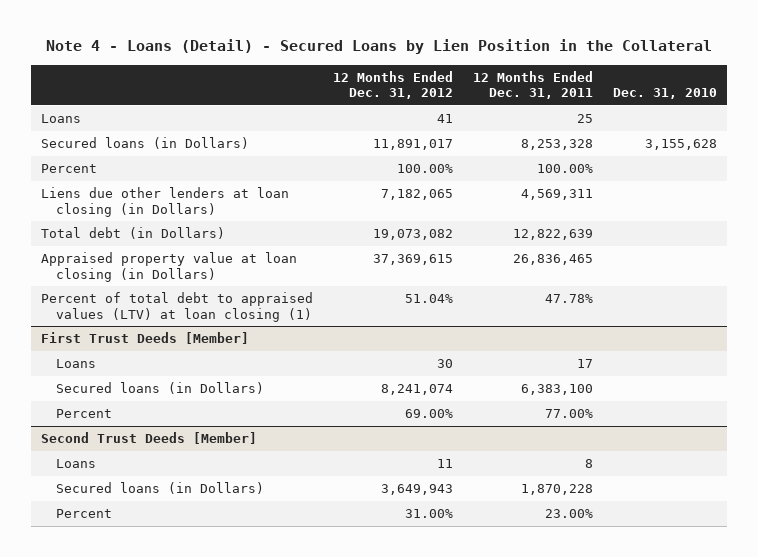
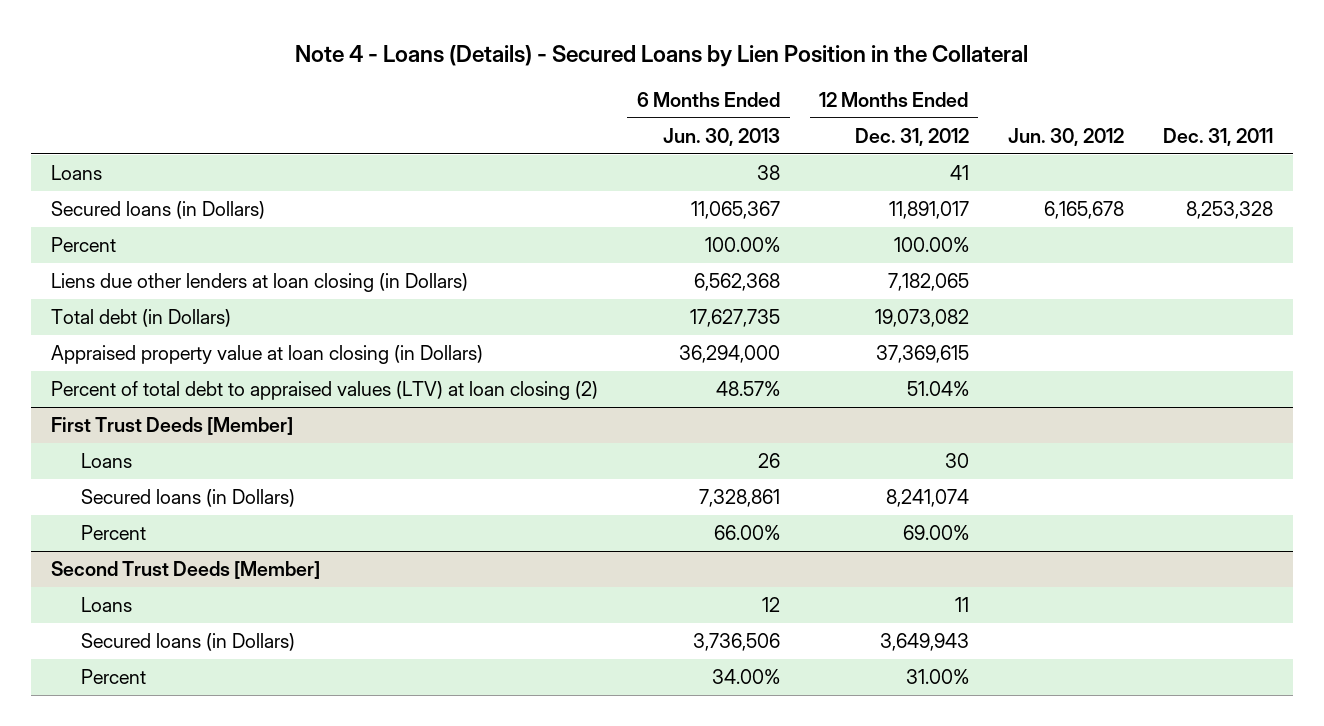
- Note 4 - Loans (Detail) - Secured Loans by Lien Position in the Collateral
+ Note 4 - Loans (Details) - Secured Loans by Lien Position in the Collateral
- | 12 Months Ended Dec. 31, 2012 | 12 Months Ended Dec. 31, 2011 | Dec. 31, 2010
+ | 6 Months Ended Jun. 30, 2013 | 12 Months Ended Dec. 31, 2012 | Jun. 30, 2012 | Dec. 31, 2011
- Percent of total debt to appraised values (LTV) at loan closing (1) | 51.04% | 47.78% |
+ Percent of total debt to appraised values (LTV) at loan closing (2) | 48.57% | 51.04% | |

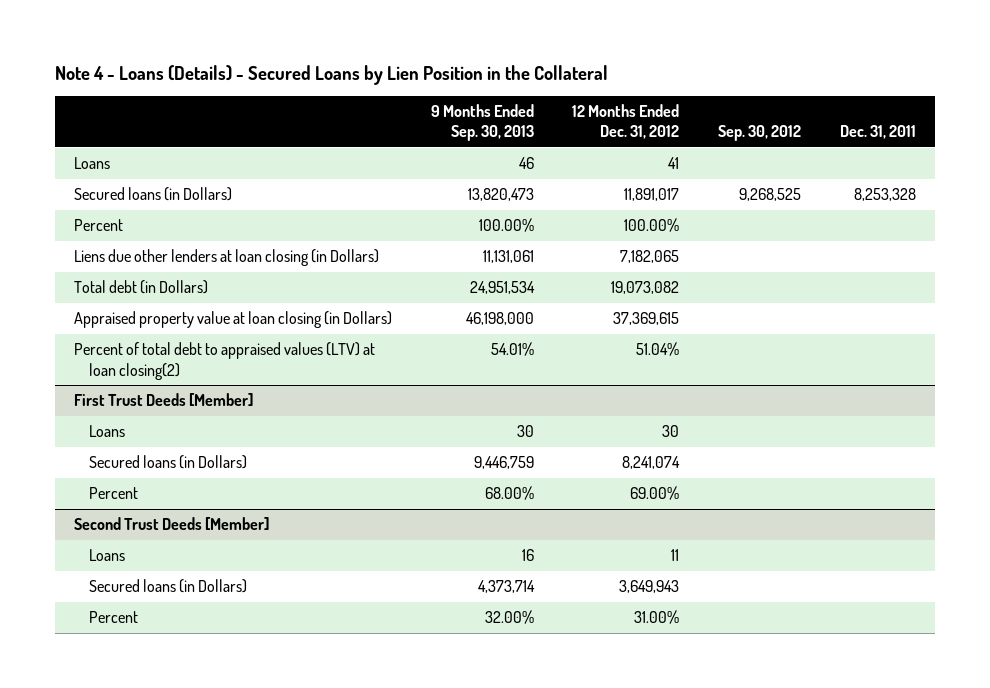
- | 6 Months Ended Jun. 30, 2013 | 12 Months Ended Dec. 31, 2012 | Jun. 30, 2012 | Dec. 31, 2011
+ | 9 Months Ended Sep. 30, 2013 | 12 Months Ended Dec. 31, 2012 | Sep. 30, 2012 | Dec. 31, 2011
- Percent of total debt to appraised values (LTV) at loan closing (2) | 48.57% | 51.04% | |
+ Percent of total debt to appraised values (LTV) at loan closing(2) | 54.01% | 51.04% | |

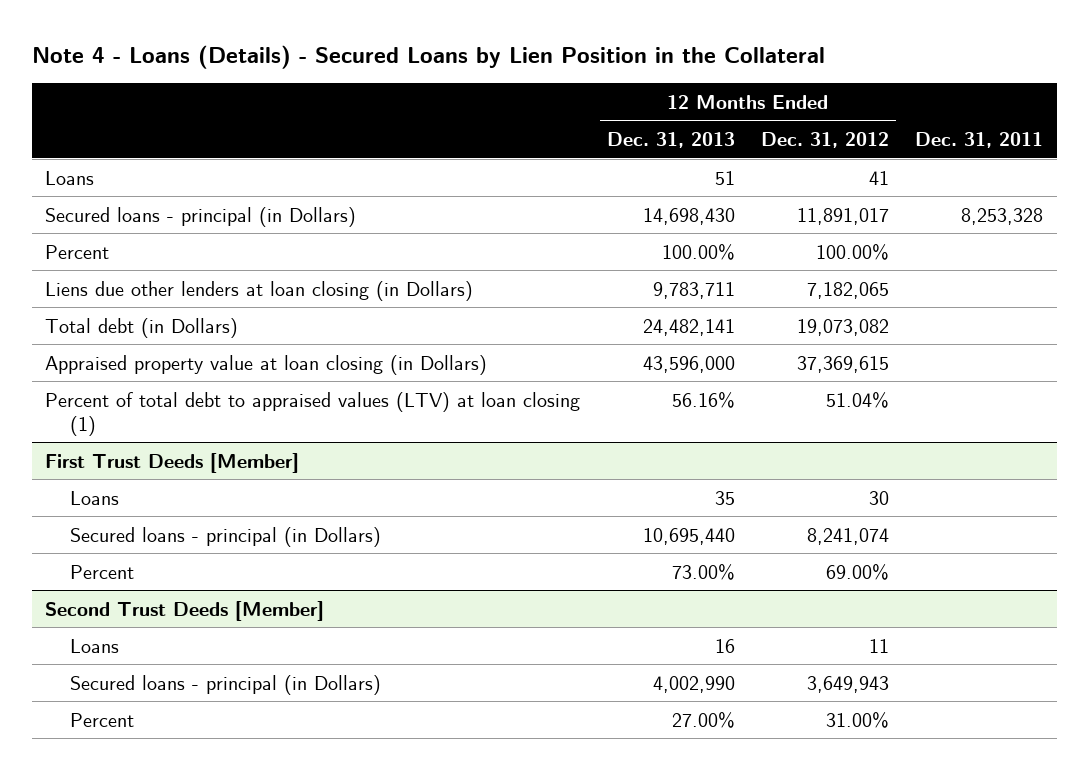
- | 9 Months Ended Sep. 30, 2013 | 12 Months Ended Dec. 31, 2012 | Sep. 30, 2012 | Dec. 31, 2011
+ | 12 Months Ended Dec. 31, 2013 | 12 Months Ended Dec. 31, 2012 | Dec. 31, 2011
- Secured loans (in Dollars) | 13,820,473 | 11,891,017 | 9,268,525 | 8,253,328
+ Secured loans - principal (in Dollars) | 14,698,430 | 11,891,017 | 8,253,328
- Percent of total debt to appraised values (LTV) at loan closing(2) | 54.01% | 51.04% | |
+ Percent of total debt to appraised values (LTV) at loan closing (1) | 56.16% | 51.04% |
@ First Trust Deeds [Member]
- Secured loans (in Dollars) | 9,446,759 | 8,241,074 | |
+ Secured loans - principal (in Dollars) | 10,695,440 | 8,241,074 |
@ Second Trust Deeds [Member]
- Secured loans (in Dollars) | 4,373,714 | 3,649,943 | |
+ Secured loans - principal (in Dollars) | 4,002,990 | 3,649,943 |

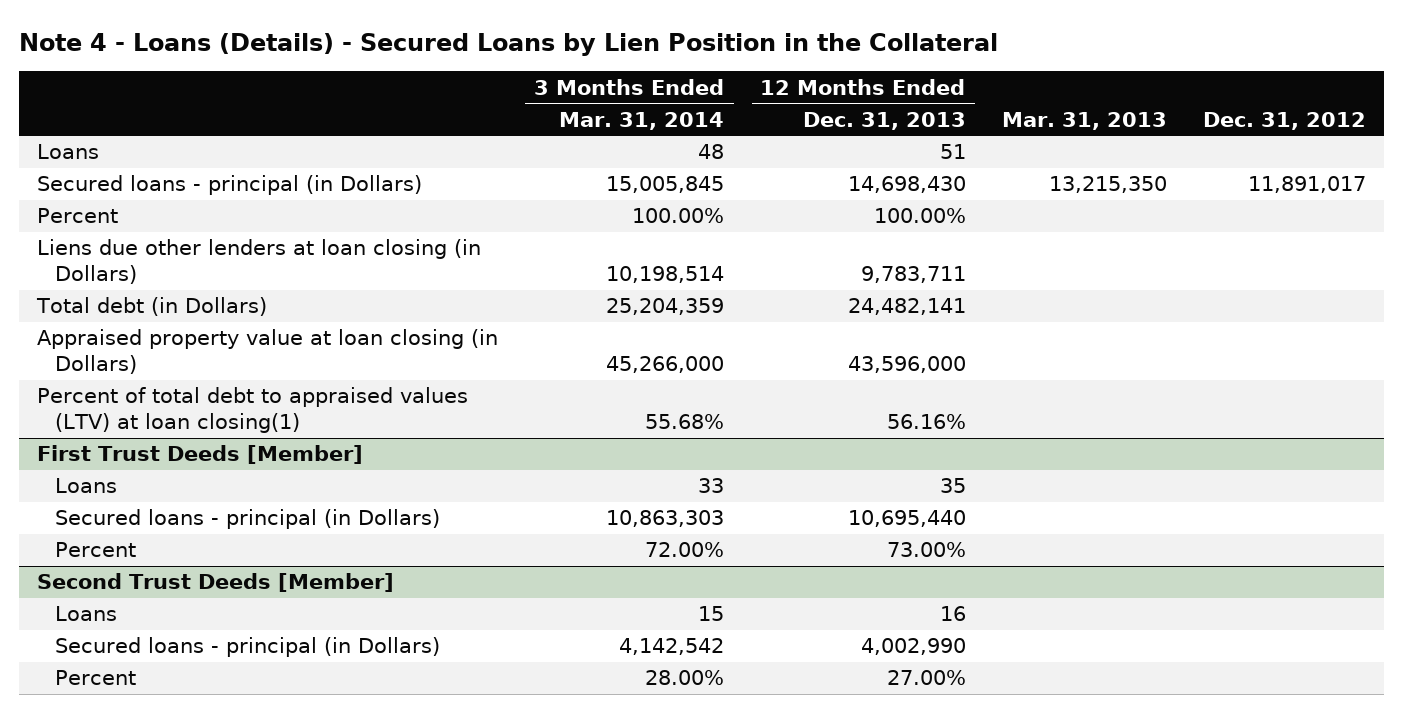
- | 12 Months Ended Dec. 31, 2013 | 12 Months Ended Dec. 31, 2012 | Dec. 31, 2011
+ | 3 Months Ended Mar. 31, 2014 | 12 Months Ended Dec. 31, 2013 | Mar. 31, 2013 | Dec. 31, 2012
- Percent of total debt to appraised values (LTV) at loan closing (1) | 56.16% | 51.04% |
+ Percent of total debt to appraised values (LTV) at loan closing(1) | 55.68% | 56.16% | |

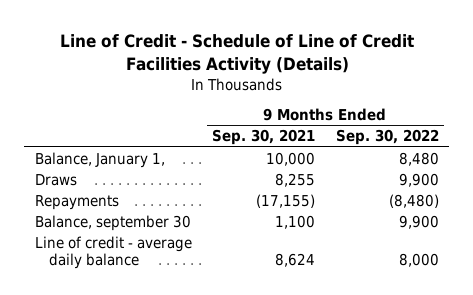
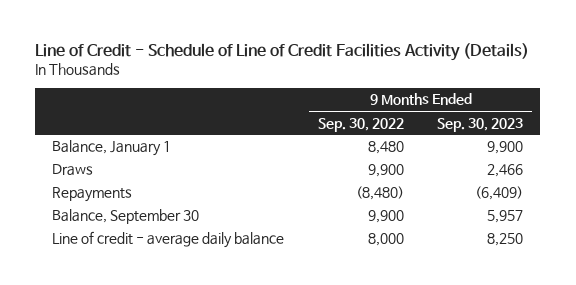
- | 9 Months Ended Sep. 30, 2021 | 9 Months Ended Sep. 30, 2022
+ | 9 Months Ended Sep. 30, 2022 | 9 Months Ended Sep. 30, 2023
- Balance, January 1, | 10,000 | 8,480
+ Balance, January 1 | 8,480 | 9,900
- Balance, september 30 | 1,100 | 9,900
+ Balance, September 30 | 9,900 | 5,957

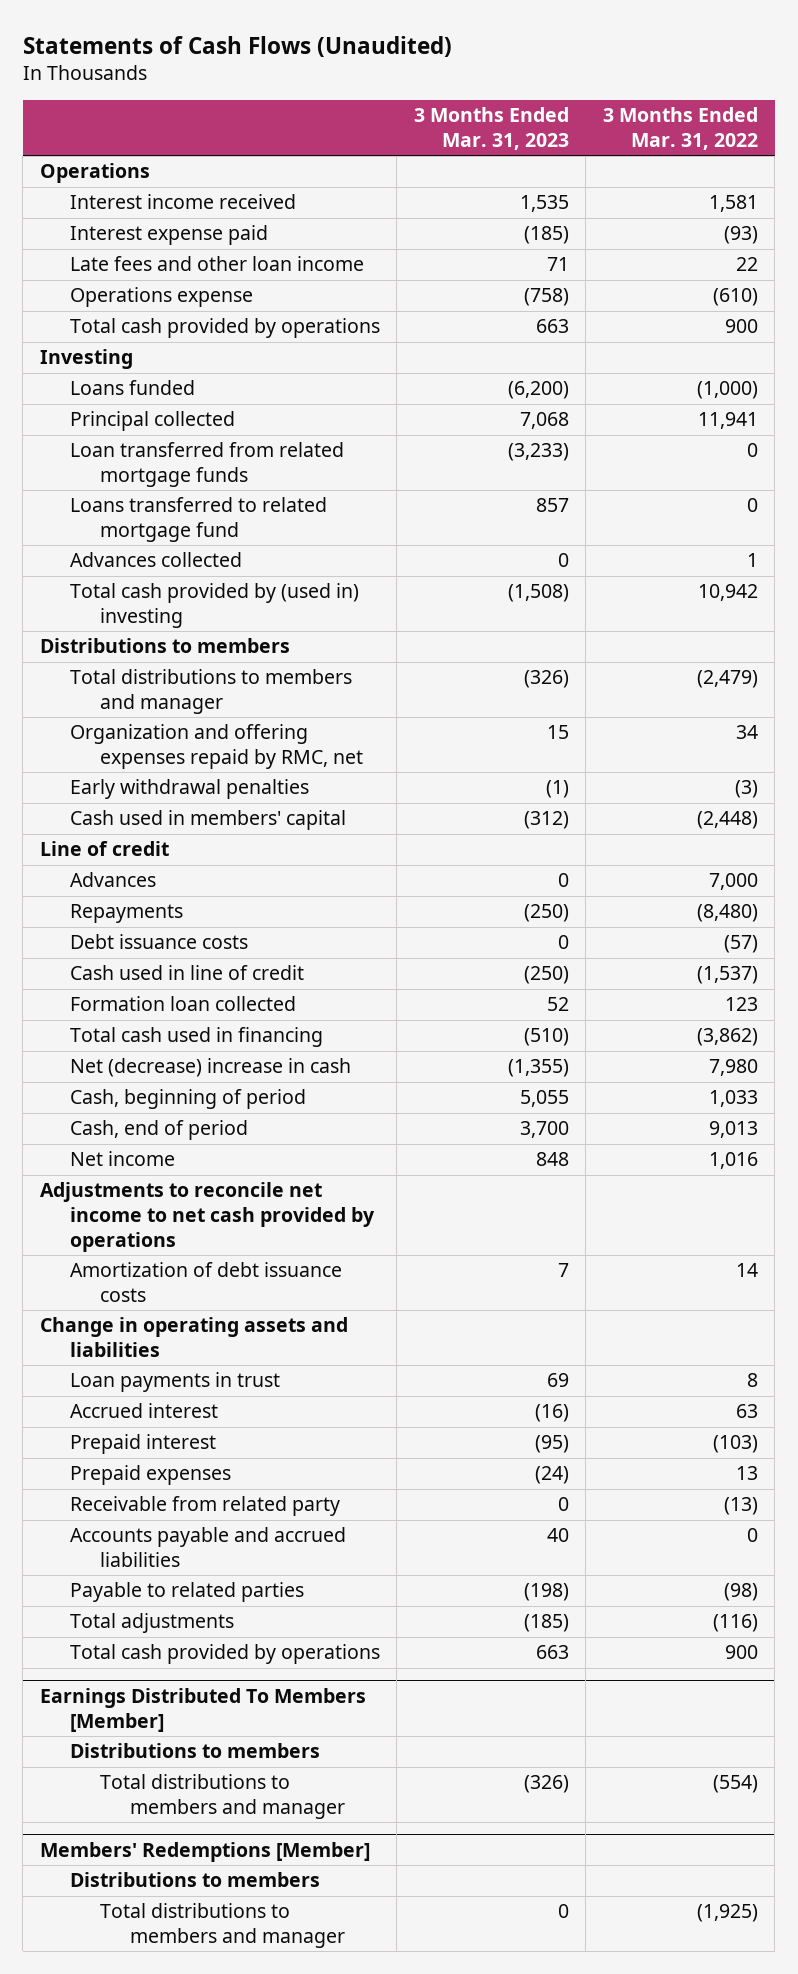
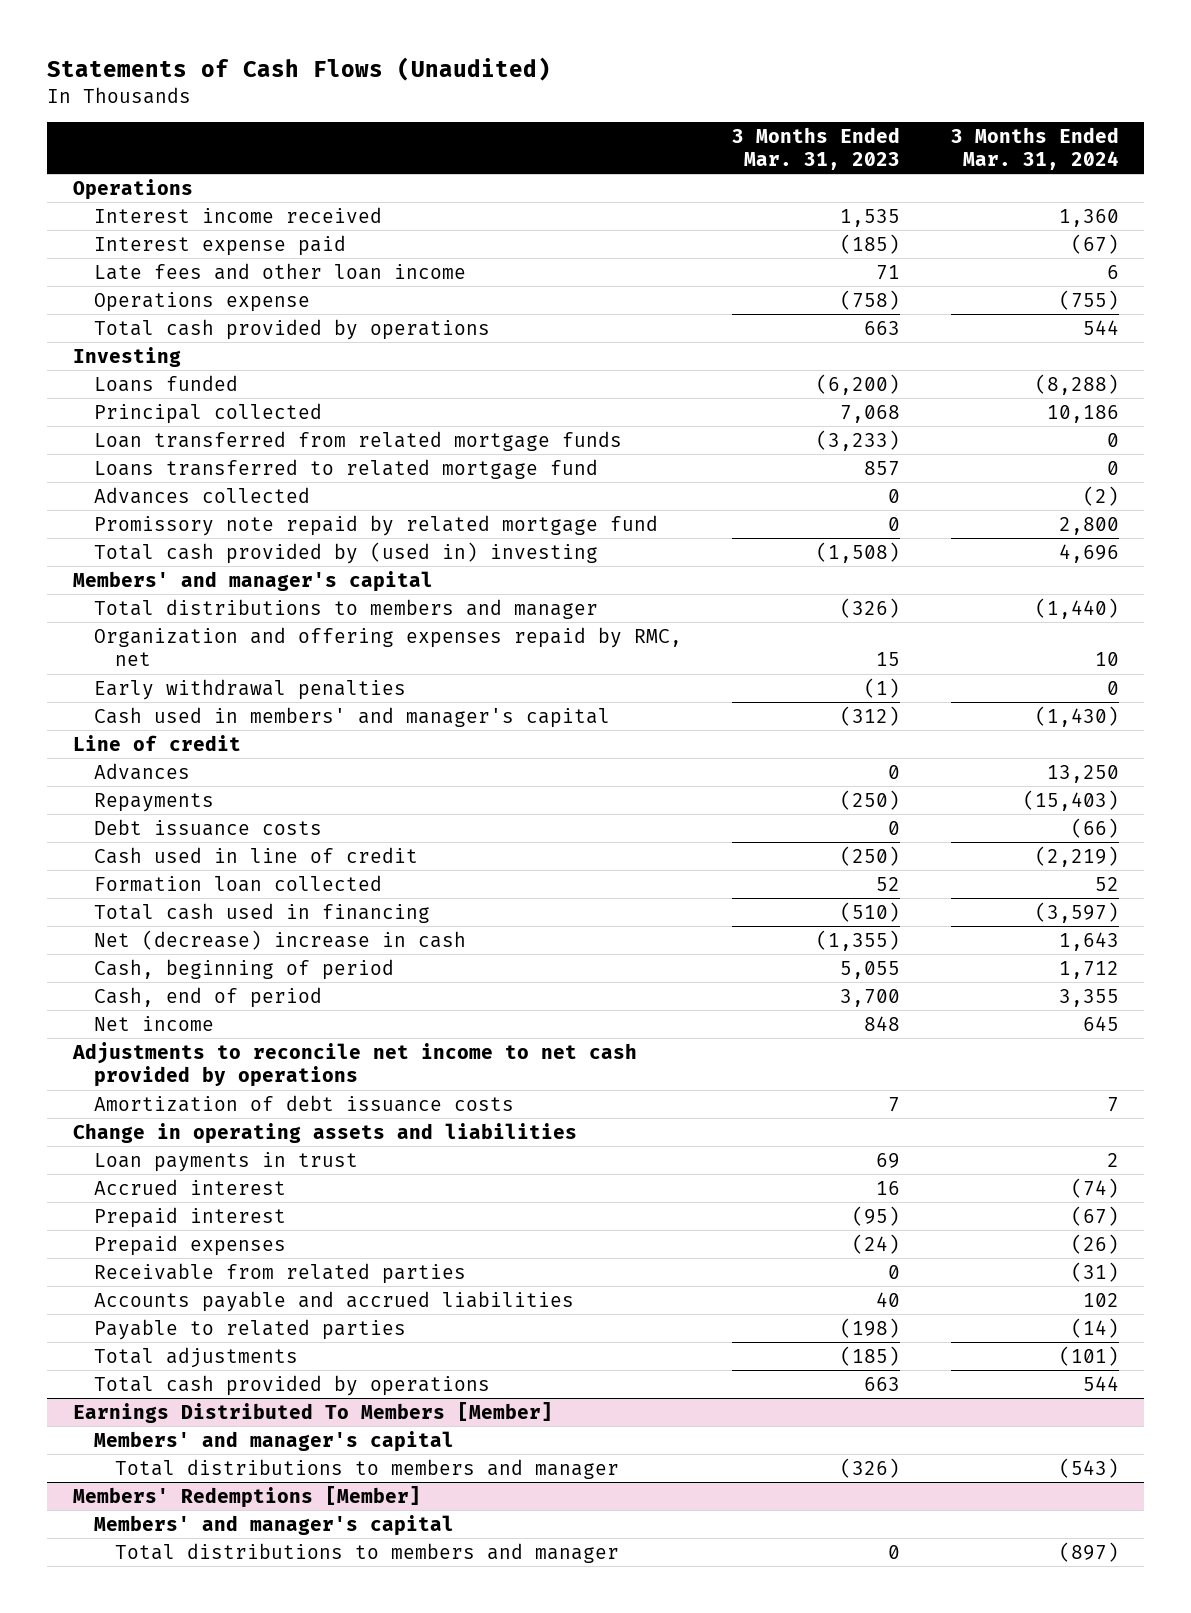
- | 3 Months Ended Mar. 31, 2023 | 3 Months Ended Mar. 31, 2022
+ | 3 Months Ended Mar. 31, 2023 | 3 Months Ended Mar. 31, 2024
+ Promissory note repaid by related mortgage fund | 0 | 2,800
- Distributions to members
+ Members' and manager's capital
- Cash used in members' capital | (312) | (2,448)
+ Cash used in members' and manager's capital | (312) | (1,430)
- Accrued interest | (16) | 63
+ Accrued interest | 16 | (74)
- Receivable from related party | 0 | (13)
+ Receivable from related parties | 0 | (31)
@ Earnings Distributed To Members [Member]
- Distributions to members
+ Members' and manager's capital
@ Members' Redemptions [Member]
- Distributions to members
+ Members' and manager's capital

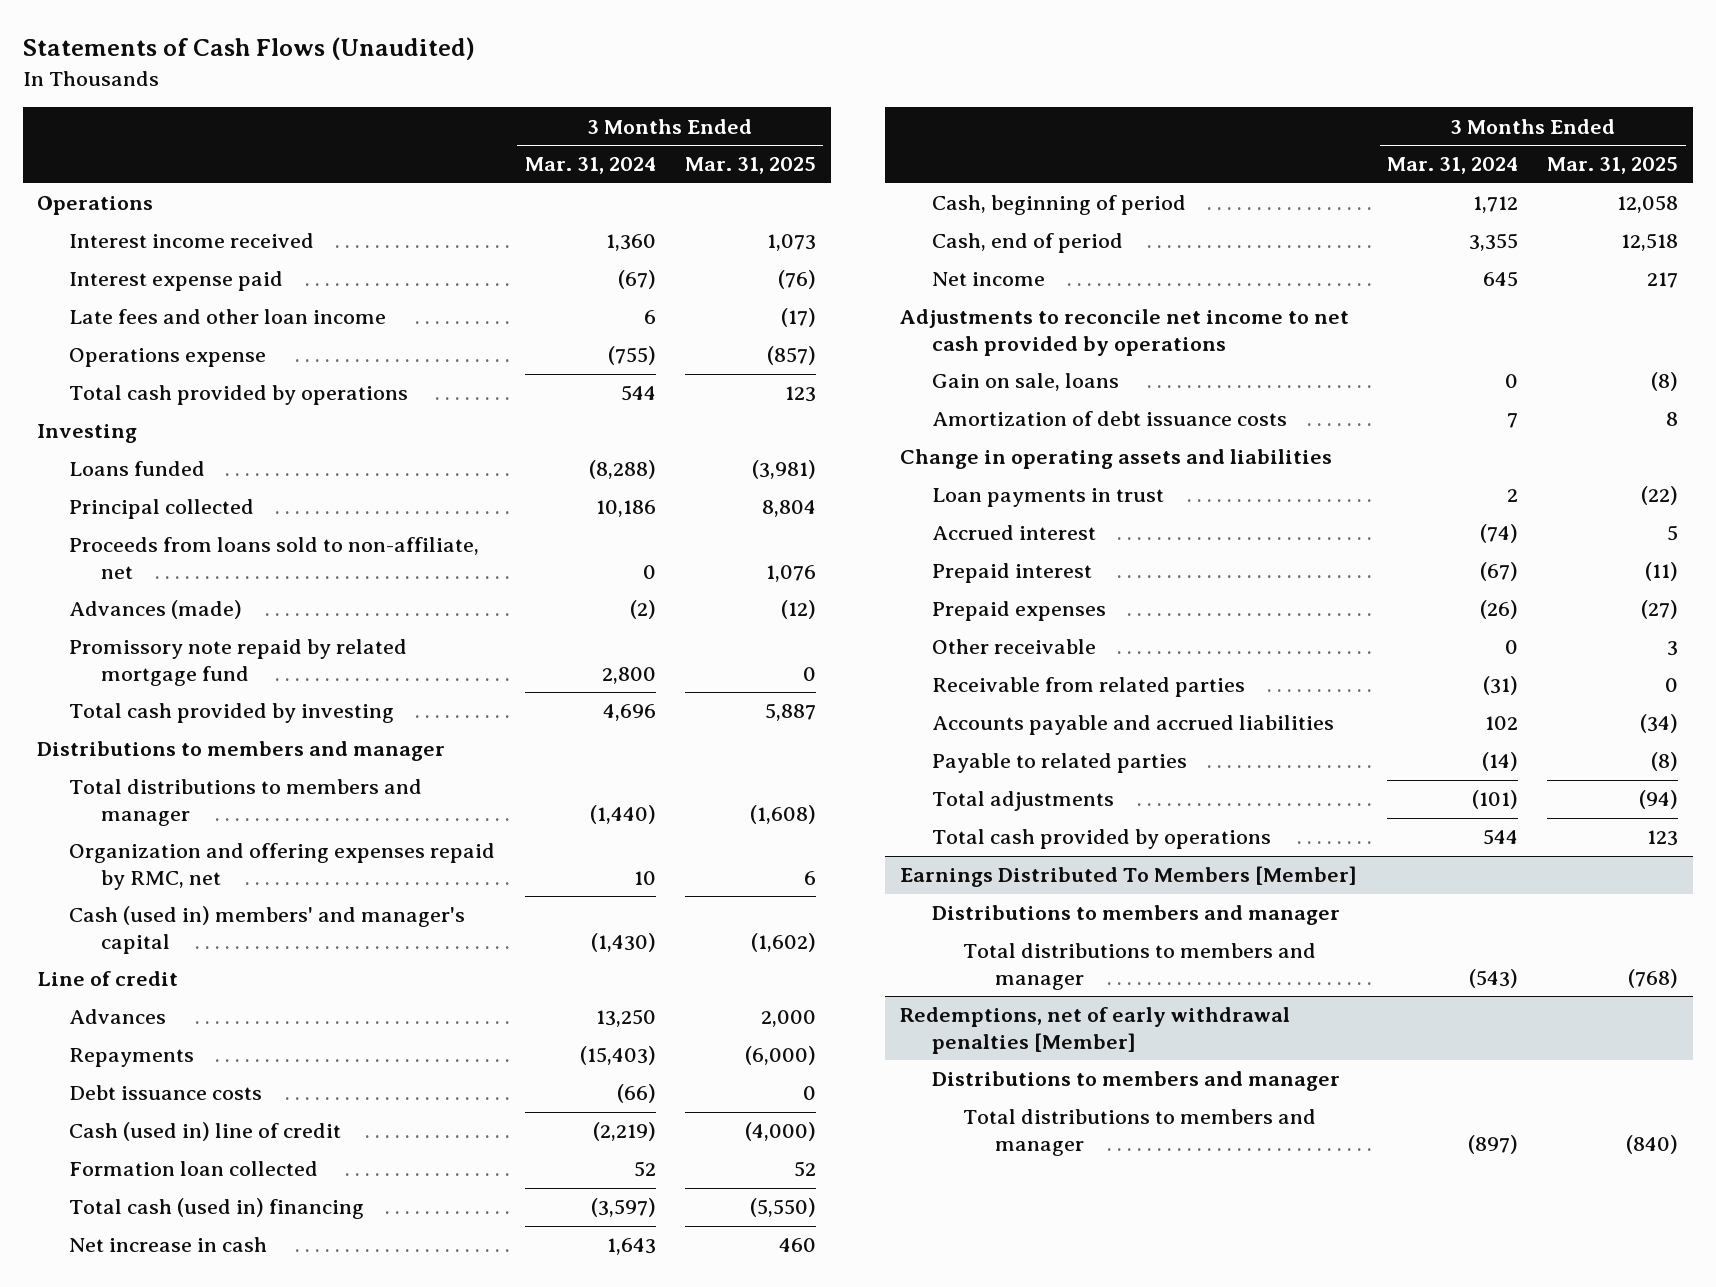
- | 3 Months Ended Mar. 31, 2023 | 3 Months Ended Mar. 31, 2024
+ | 3 Months Ended Mar. 31, 2024 | 3 Months Ended Mar. 31, 2025
- Loan transferred from related mortgage funds | (3,233) | 0
- Loans transferred to related mortgage fund | 857 | 0
- Advances collected | 0 | (2)
+ Proceeds from loans sold to non-affiliate, net | 0 | 1,076
+ Advances (made) | (2) | (12)
- Total cash provided by (used in) investing | (1,508) | 4,696
- Members' and manager's capital
+ Total cash provided by investing | 4,696 | 5,887
+ Distributions to members and manager
- Early withdrawal penalties | (1) | 0
- Cash used in members' and manager's capital | (312) | (1,430)
+ Cash (used in) members' and manager's capital | (1,430) | (1,602)
- Cash used in line of credit | (250) | (2,219)
+ Cash (used in) line of credit | (2,219) | (4,000)
- Total cash used in financing | (510) | (3,597)
- Net (decrease) increase in cash | (1,355) | 1,643
+ Total cash (used in) financing | (3,597) | (5,550)
+ Net increase in cash | 1,643 | 460
+ Gain on sale, loans | 0 | (8)
+ Other receivable | 0 | 3
@ Earnings Distributed To Members [Member]
- Members' and manager's capital
+ Distributions to members and manager
- Members' Redemptions [Member]
- Members' and manager's capital
+ Redemptions, net of early withdrawal penalties [Member]
+ Distributions to members and manager

